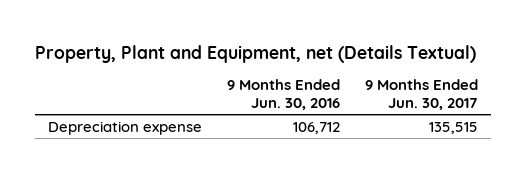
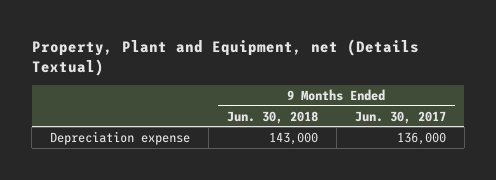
- | 9 Months Ended Jun. 30, 2016 | 9 Months Ended Jun. 30, 2017
+ | 9 Months Ended Jun. 30, 2018 | 9 Months Ended Jun. 30, 2017
- Depreciation expense | 106,712 | 135,515
+ Depreciation expense | 143,000 | 136,000

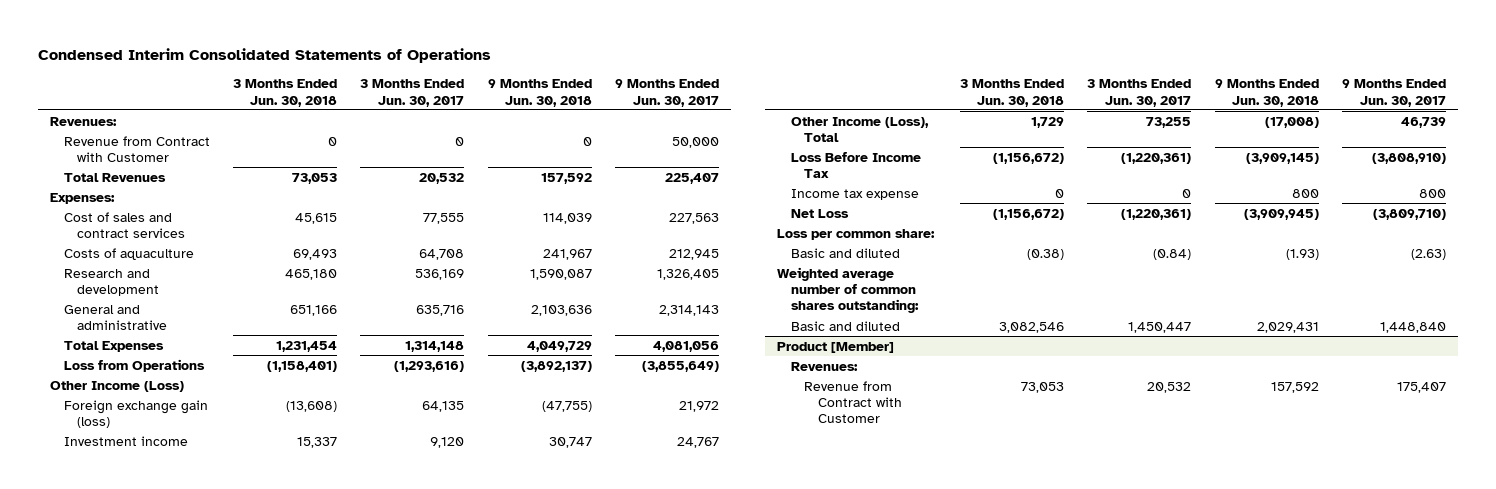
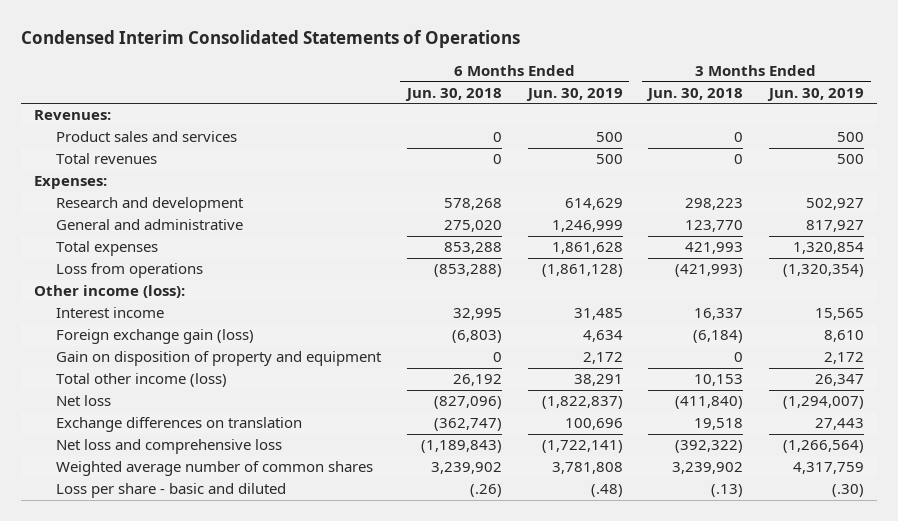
- | 3 Months Ended Jun. 30, 2018 | 3 Months Ended Jun. 30, 2017 | 9 Months Ended Jun. 30, 2018 | 9 Months Ended Jun. 30, 2017
+ | 6 Months Ended Jun. 30, 2018 | 6 Months Ended Jun. 30, 2019 | 3 Months Ended Jun. 30, 2018 | 3 Months Ended Jun. 30, 2019
- Revenue from Contract with Customer | 0 | 0 | 0 | 50,000
- Total Revenues | 73,053 | 20,532 | 157,592 | 225,407
+ Product sales and services | 0 | 500 | 0 | 500
+ Total revenues | 0 | 500 | 0 | 500
- Cost of sales and contract services | 45,615 | 77,555 | 114,039 | 227,563
- Costs of aquaculture | 69,493 | 64,708 | 241,967 | 212,945
- Research and development | 465,180 | 536,169 | 1,590,087 | 1,326,405
- General and administrative | 651,166 | 635,716 | 2,103,636 | 2,314,143
- Total Expenses | 1,231,454 | 1,314,148 | 4,049,729 | 4,081,056
- Loss from Operations | (1,158,401) | (1,293,616) | (3,892,137) | (3,855,649)
- Other Income (Loss)
- Foreign exchange gain (loss) | (13,608) | 64,135 | (47,755) | 21,972
- Investment income | 15,337 | 9,120 | 30,747 | 24,767
- Other Income (Loss), Total | 1,729 | 73,255 | (17,008) | 46,739
- Loss Before Income Tax | (1,156,672) | (1,220,361) | (3,909,145) | (3,808,910)
- Income tax expense | 0 | 0 | 800 | 800
- Net Loss | (1,156,672) | (1,220,361) | (3,909,945) | (3,809,710)
- Loss per common share:
- Basic and diluted | (0.38) | (0.84) | (1.93) | (2.63)
- Weighted average number of common shares outstanding:
- Basic and diluted | 3,082,546 | 1,450,447 | 2,029,431 | 1,448,840
- Product [Member]
- Revenues:
- Revenue from Contract with Customer | 73,053 | 20,532 | 157,592 | 175,407
+ Research and development | 578,268 | 614,629 | 298,223 | 502,927
+ General and administrative | 275,020 | 1,246,999 | 123,770 | 817,927
+ Total expenses | 853,288 | 1,861,628 | 421,993 | 1,320,854
+ Loss from operations | (853,288) | (1,861,128) | (421,993) | (1,320,354)
+ Other income (loss):
+ Interest income | 32,995 | 31,485 | 16,337 | 15,565
+ Foreign exchange gain (loss) | (6,803) | 4,634 | (6,184) | 8,610
+ Gain on disposition of property and equipment | 0 | 2,172 | 0 | 2,172
+ Total other income (loss) | 26,192 | 38,291 | 10,153 | 26,347
+ Net loss | (827,096) | (1,822,837) | (411,840) | (1,294,007)
+ Exchange differences on translation | (362,747) | 100,696 | 19,518 | 27,443
+ Net loss and comprehensive loss | (1,189,843) | (1,722,141) | (392,322) | (1,266,564)
+ Weighted average number of common shares | 3,239,902 | 3,781,808 | 3,239,902 | 4,317,759
+ Loss per share - basic and diluted | (.26) | (.48) | (.13) | (.30)

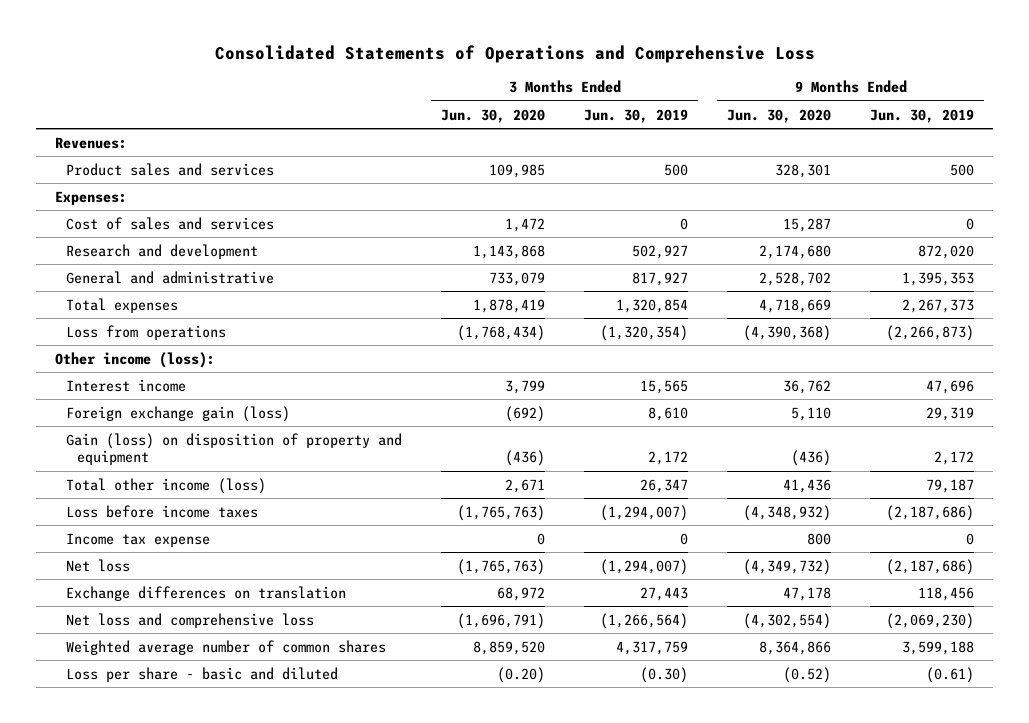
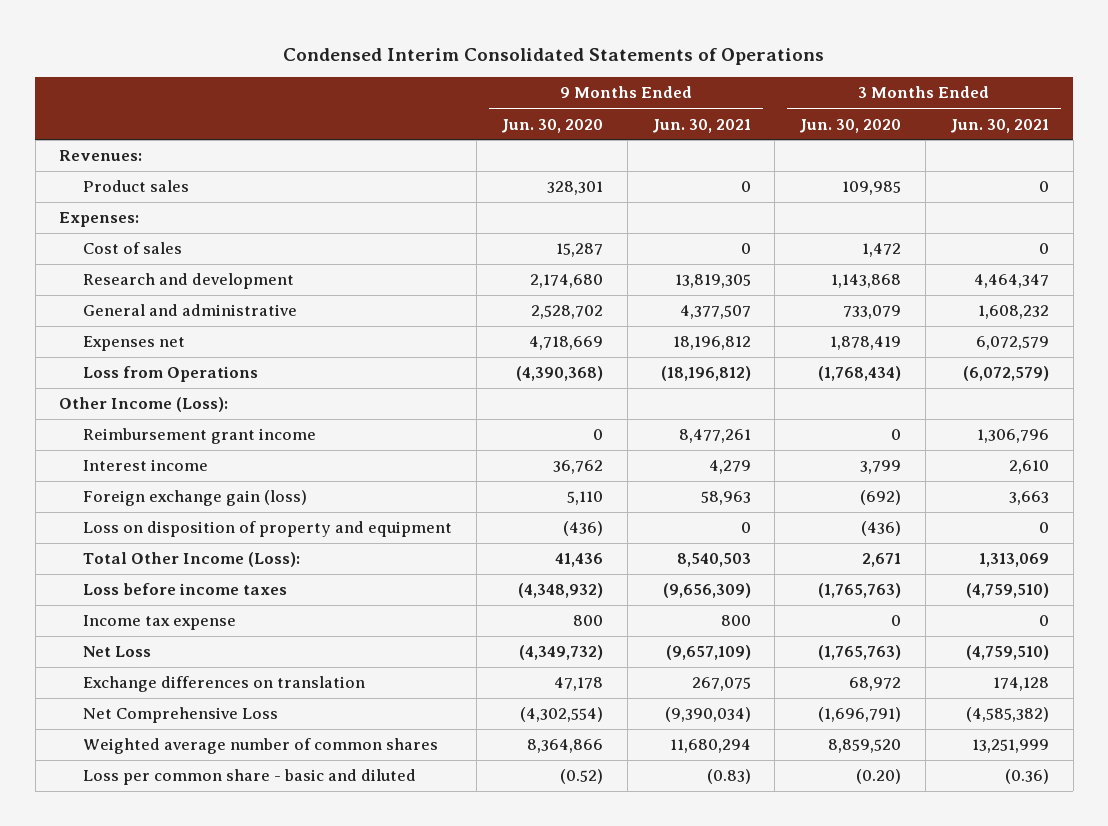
- Consolidated Statements of Operations and Comprehensive Loss
+ Condensed Interim Consolidated Statements of Operations
- | 3 Months Ended Jun. 30, 2020 | 3 Months Ended Jun. 30, 2019 | 9 Months Ended Jun. 30, 2020 | 9 Months Ended Jun. 30, 2019
+ | 9 Months Ended Jun. 30, 2020 | 9 Months Ended Jun. 30, 2021 | 3 Months Ended Jun. 30, 2020 | 3 Months Ended Jun. 30, 2021
- Product sales and services | 109,985 | 500 | 328,301 | 500
+ Product sales | 328,301 | 0 | 109,985 | 0
- Cost of sales and services | 1,472 | 0 | 15,287 | 0
+ Cost of sales | 15,287 | 0 | 1,472 | 0
- Total expenses | 1,878,419 | 1,320,854 | 4,718,669 | 2,267,373
- Loss from operations | (1,768,434) | (1,320,354) | (4,390,368) | (2,266,873)
- Other income (loss):
+ Expenses net | 4,718,669 | 18,196,812 | 1,878,419 | 6,072,579
+ Loss from Operations | (4,390,368) | (18,196,812) | (1,768,434) | (6,072,579)
+ Other Income (Loss):
+ Reimbursement grant income | 0 | 8,477,261 | 0 | 1,306,796
- Gain (loss) on disposition of property and equipment | (436) | 2,172 | (436) | 2,172
- Total other income (loss) | 2,671 | 26,347 | 41,436 | 79,187
+ Loss on disposition of property and equipment | (436) | 0 | (436) | 0
+ Total Other Income (Loss): | 41,436 | 8,540,503 | 2,671 | 1,313,069
- Net loss | (1,765,763) | (1,294,007) | (4,349,732) | (2,187,686)
+ Net Loss | (4,349,732) | (9,657,109) | (1,765,763) | (4,759,510)
- Net loss and comprehensive loss | (1,696,791) | (1,266,564) | (4,302,554) | (2,069,230)
+ Net Comprehensive Loss | (4,302,554) | (9,390,034) | (1,696,791) | (4,585,382)
- Loss per share - basic and diluted | (0.20) | (0.30) | (0.52) | (0.61)
+ Loss per common share - basic and diluted | (0.52) | (0.83) | (0.20) | (0.36)

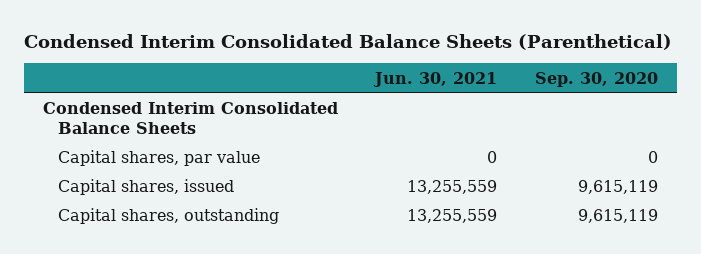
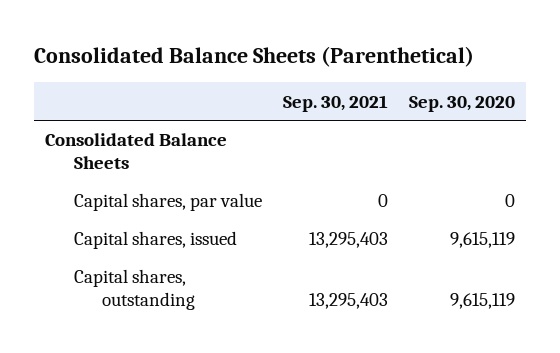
- Condensed Interim Consolidated Balance Sheets (Parenthetical)
+ Consolidated Balance Sheets (Parenthetical)
- | Jun. 30, 2021 | Sep. 30, 2020
+ | Sep. 30, 2021 | Sep. 30, 2020
- Condensed Interim Consolidated Balance Sheets
+ Consolidated Balance Sheets

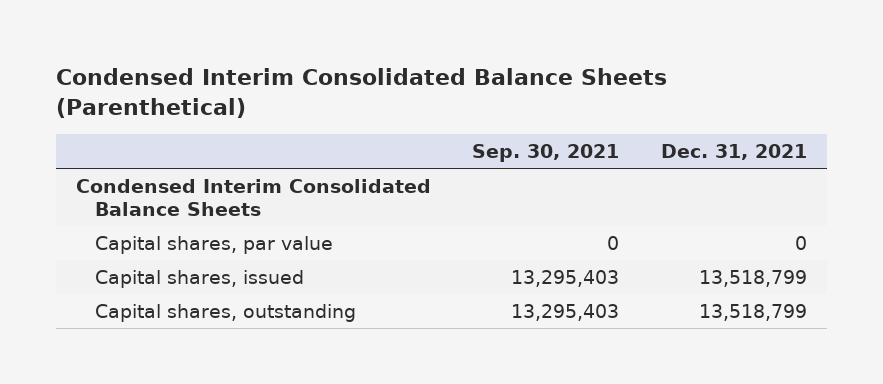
- Consolidated Balance Sheets (Parenthetical)
+ Condensed Interim Consolidated Balance Sheets (Parenthetical)
- | Sep. 30, 2021 | Sep. 30, 2020
+ | Sep. 30, 2021 | Dec. 31, 2021
- Consolidated Balance Sheets
+ Condensed Interim Consolidated Balance Sheets

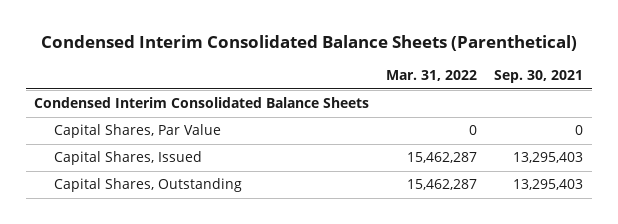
- | Sep. 30, 2021 | Dec. 31, 2021
+ | Mar. 31, 2022 | Sep. 30, 2021
- Capital shares, par value | 0 | 0
- Capital shares, issued | 13,295,403 | 13,518,799
- Capital shares, outstanding | 13,295,403 | 13,518,799
+ Capital Shares, Par Value | 0 | 0
+ Capital Shares, Issued | 15,462,287 | 13,295,403
+ Capital Shares, Outstanding | 15,462,287 | 13,295,403

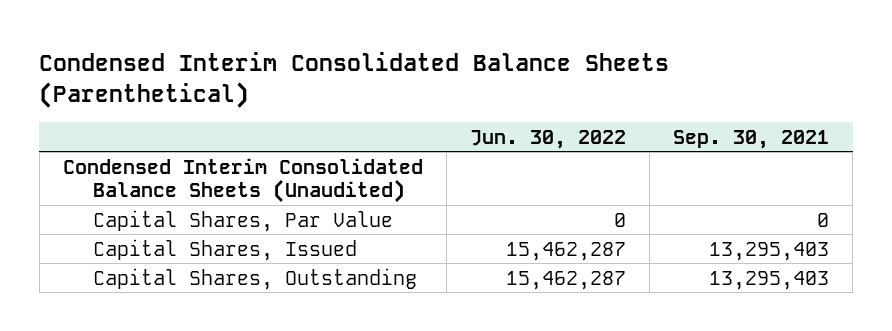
- | Mar. 31, 2022 | Sep. 30, 2021
+ | Jun. 30, 2022 | Sep. 30, 2021
- Condensed Interim Consolidated Balance Sheets
+ Condensed Interim Consolidated Balance Sheets (Unaudited)

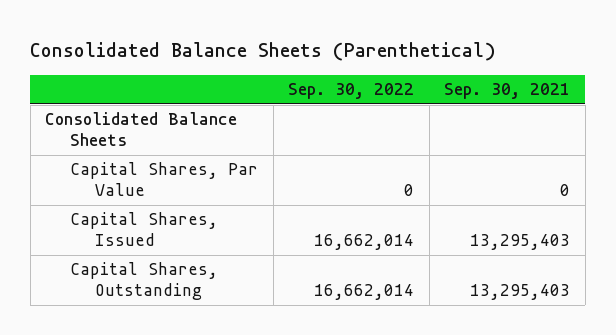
- Condensed Interim Consolidated Balance Sheets (Parenthetical)
+ Consolidated Balance Sheets (Parenthetical)
- | Jun. 30, 2022 | Sep. 30, 2021
+ | Sep. 30, 2022 | Sep. 30, 2021
- Condensed Interim Consolidated Balance Sheets (Unaudited)
+ Consolidated Balance Sheets

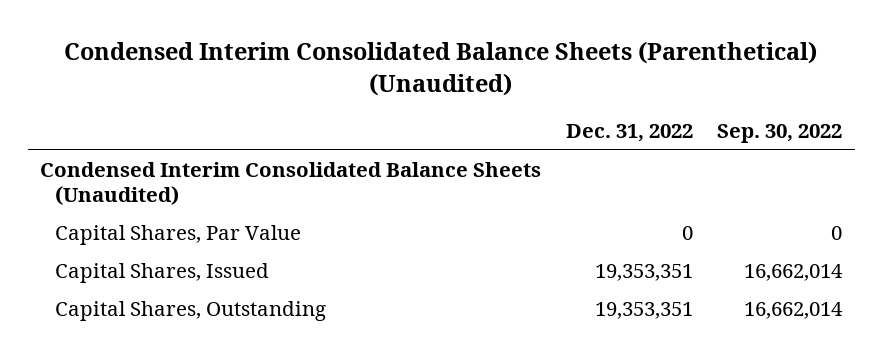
- Consolidated Balance Sheets (Parenthetical)
+ Condensed Interim Consolidated Balance Sheets (Parenthetical) (Unaudited)
- | Sep. 30, 2022 | Sep. 30, 2021
+ | Dec. 31, 2022 | Sep. 30, 2022
- Consolidated Balance Sheets
+ Condensed Interim Consolidated Balance Sheets (Unaudited)

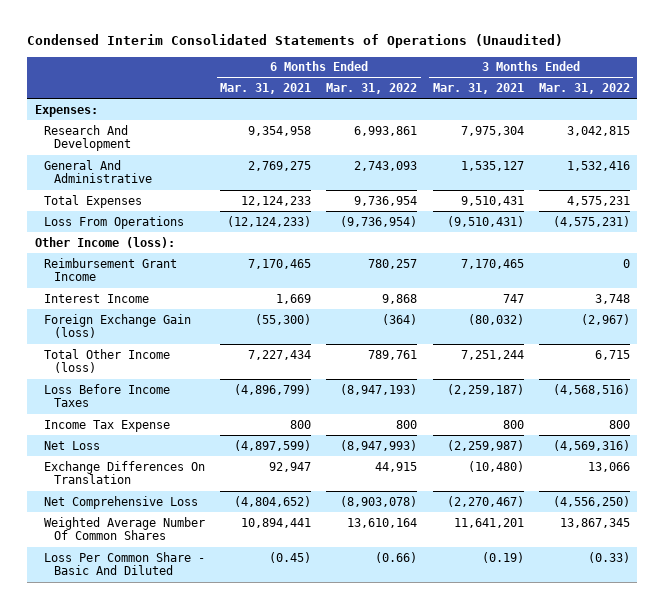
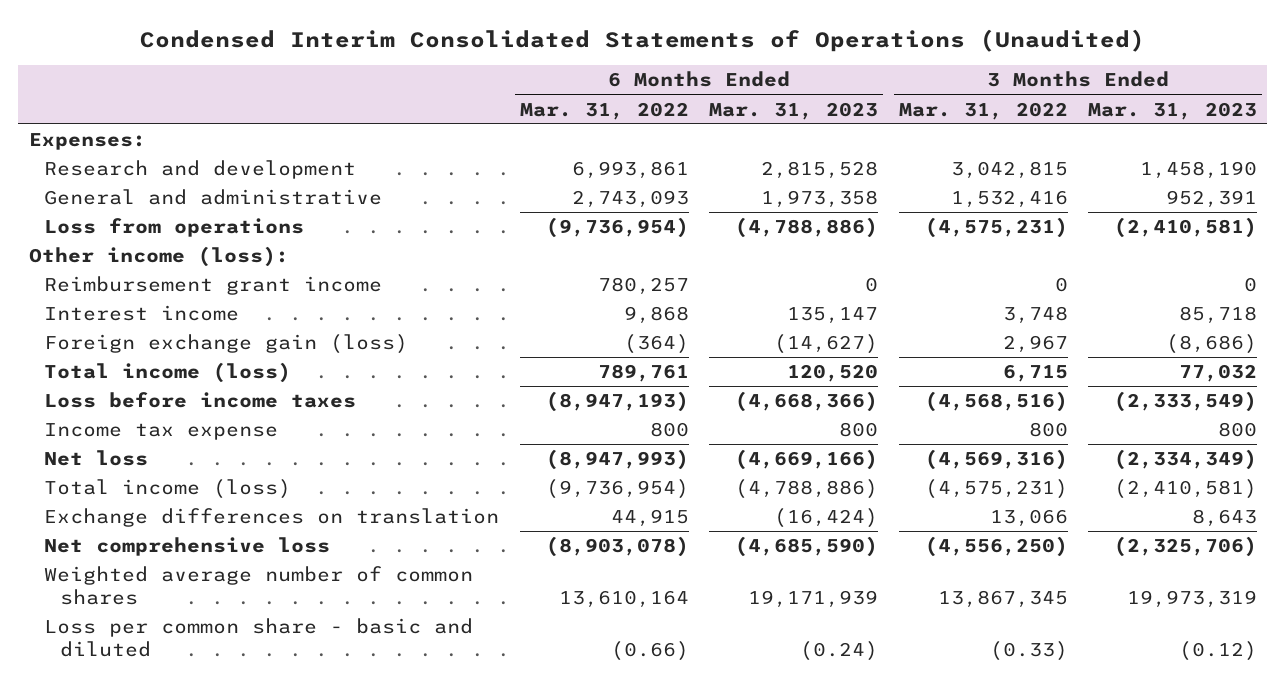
- | 6 Months Ended Mar. 31, 2021 | 6 Months Ended Mar. 31, 2022 | 3 Months Ended Mar. 31, 2021 | 3 Months Ended Mar. 31, 2022
+ | 6 Months Ended Mar. 31, 2022 | 6 Months Ended Mar. 31, 2023 | 3 Months Ended Mar. 31, 2022 | 3 Months Ended Mar. 31, 2023
- Research And Development | 9,354,958 | 6,993,861 | 7,975,304 | 3,042,815
- General And Administrative | 2,769,275 | 2,743,093 | 1,535,127 | 1,532,416
- Total Expenses | 12,124,233 | 9,736,954 | 9,510,431 | 4,575,231
- Loss From Operations | (12,124,233) | (9,736,954) | (9,510,431) | (4,575,231)
- Other Income (loss):
- Reimbursement Grant Income | 7,170,465 | 780,257 | 7,170,465 | 0
- Interest Income | 1,669 | 9,868 | 747 | 3,748
- Foreign Exchange Gain (loss) | (55,300) | (364) | (80,032) | (2,967)
- Total Other Income (loss) | 7,227,434 | 789,761 | 7,251,244 | 6,715
- Loss Before Income Taxes | (4,896,799) | (8,947,193) | (2,259,187) | (4,568,516)
- Income Tax Expense | 800 | 800 | 800 | 800
- Net Loss | (4,897,599) | (8,947,993) | (2,259,987) | (4,569,316)
- Exchange Differences On Translation | 92,947 | 44,915 | (10,480) | 13,066
- Net Comprehensive Loss | (4,804,652) | (8,903,078) | (2,270,467) | (4,556,250)
- Weighted Average Number Of Common Shares | 10,894,441 | 13,610,164 | 11,641,201 | 13,867,345
- Loss Per Common Share - Basic And Diluted | (0.45) | (0.66) | (0.19) | (0.33)
+ Research and development | 6,993,861 | 2,815,528 | 3,042,815 | 1,458,190
+ General and administrative | 2,743,093 | 1,973,358 | 1,532,416 | 952,391
+ Loss from operations | (9,736,954) | (4,788,886) | (4,575,231) | (2,410,581)
+ Other income (loss):
+ Reimbursement grant income | 780,257 | 0 | 0 | 0
+ Interest income | 9,868 | 135,147 | 3,748 | 85,718
+ Foreign exchange gain (loss) | (364) | (14,627) | 2,967 | (8,686)
+ Total income (loss) | 789,761 | 120,520 | 6,715 | 77,032
+ Loss before income taxes | (8,947,193) | (4,668,366) | (4,568,516) | (2,333,549)
+ Income tax expense | 800 | 800 | 800 | 800
+ Net loss | (8,947,993) | (4,669,166) | (4,569,316) | (2,334,349)
+ Total income (loss) | (9,736,954) | (4,788,886) | (4,575,231) | (2,410,581)
+ Exchange differences on translation | 44,915 | (16,424) | 13,066 | 8,643
+ Net comprehensive loss | (8,903,078) | (4,685,590) | (4,556,250) | (2,325,706)
+ Weighted average number of common shares | 13,610,164 | 19,171,939 | 13,867,345 | 19,973,319
+ Loss per common share - basic and diluted | (0.66) | (0.24) | (0.33) | (0.12)

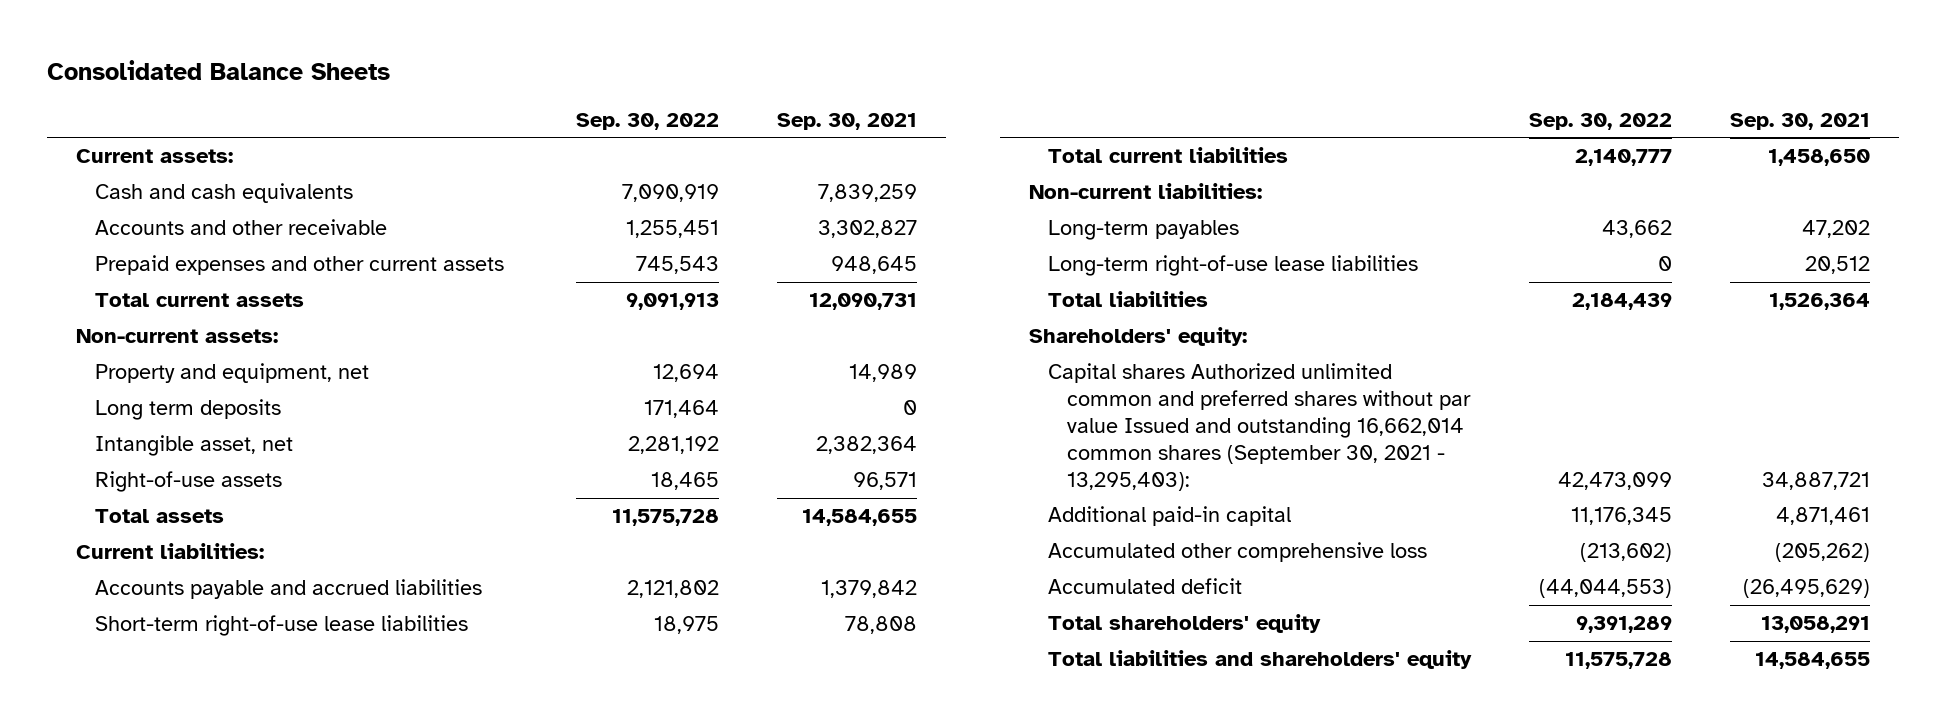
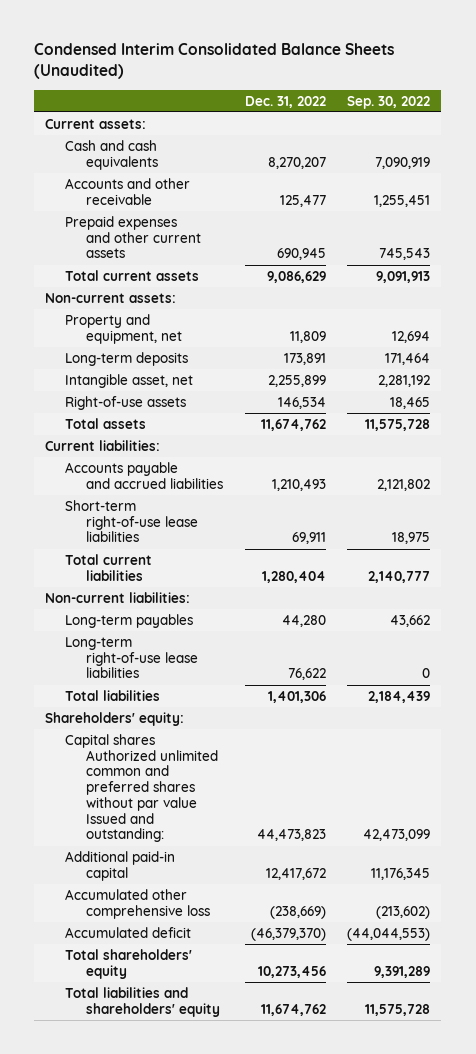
- Consolidated Balance Sheets
+ Condensed Interim Consolidated Balance Sheets (Unaudited)
- | Sep. 30, 2022 | Sep. 30, 2021
+ | Dec. 31, 2022 | Sep. 30, 2022
- Long term deposits | 171,464 | 0
+ Long-term deposits | 173,891 | 171,464
- Capital shares Authorized unlimited common and preferred shares without par value Issued and outstanding 16,662,014 common shares (September 30, 2021 - 13,295,403): | 42,473,099 | 34,887,721
+ Capital shares Authorized unlimited common and preferred shares without par value Issued and outstanding: | 44,473,823 | 42,473,099

